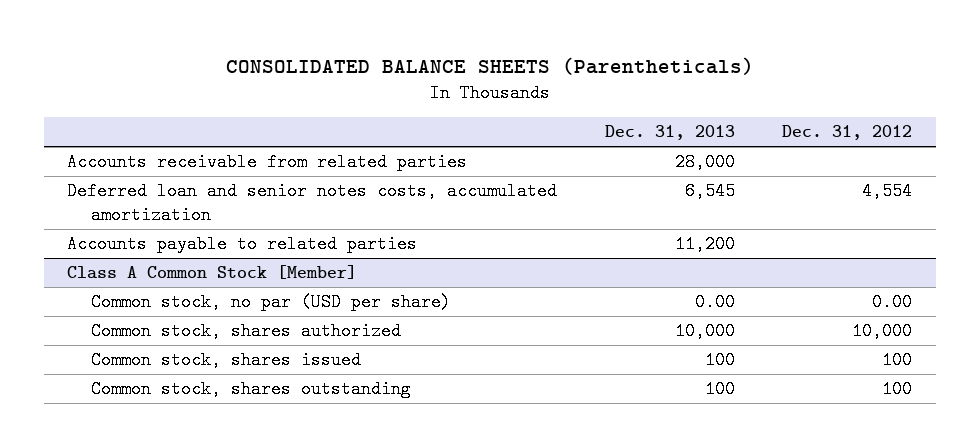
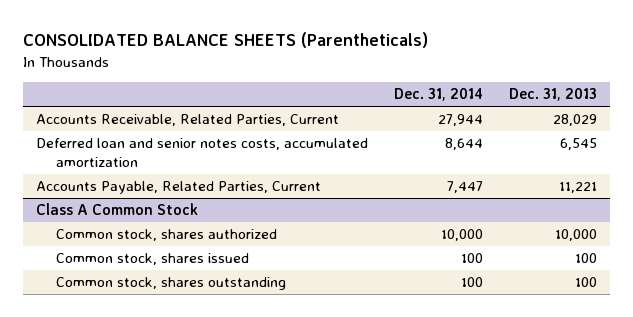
- | Dec. 31, 2013 | Dec. 31, 2012
+ | Dec. 31, 2014 | Dec. 31, 2013
- Accounts receivable from related parties | 28,000 |
+ Accounts Receivable, Related Parties, Current | 27,944 | 28,029
- Accounts payable to related parties | 11,200 |
- Class A Common Stock [Member]
- Common stock, no par (USD per share) | 0.00 | 0.00
+ Accounts Payable, Related Parties, Current | 7,447 | 11,221
+ Class A Common Stock

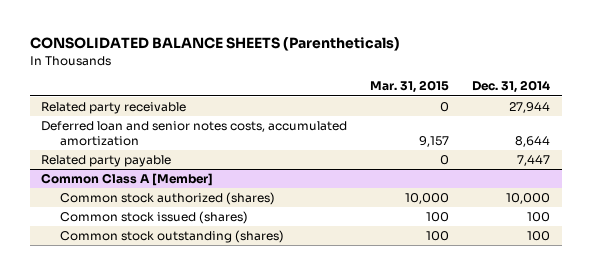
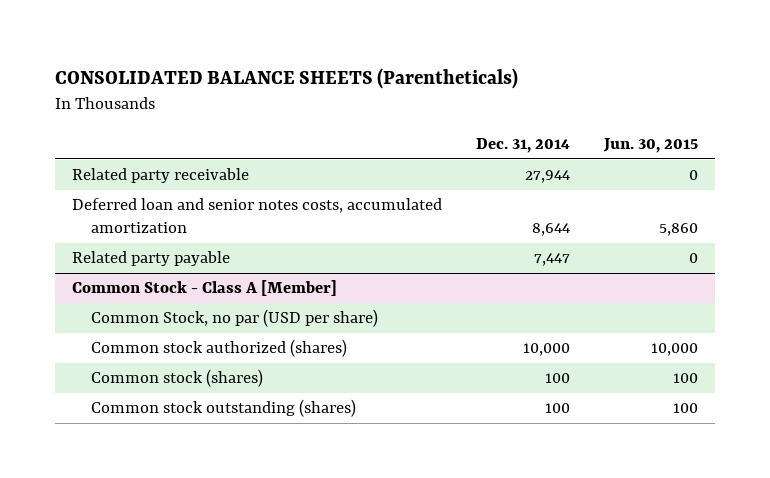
- | Mar. 31, 2015 | Dec. 31, 2014
+ | Dec. 31, 2014 | Jun. 30, 2015
- Common Class A [Member]
+ Common Stock - Class A [Member]
+ Common Stock, no par (USD per share)
- Common stock issued (shares) | 100 | 100
+ Common stock (shares) | 100 | 100

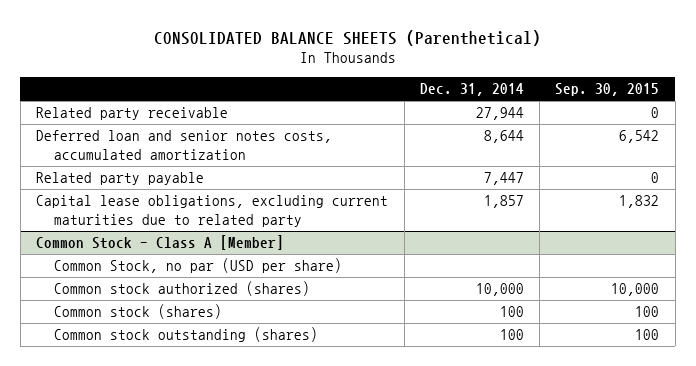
- CONSOLIDATED BALANCE SHEETS (Parentheticals)
+ CONSOLIDATED BALANCE SHEETS (Parenthetical)
- | Dec. 31, 2014 | Jun. 30, 2015
+ | Dec. 31, 2014 | Sep. 30, 2015
+ Capital lease obligations, excluding current maturities due to related party | 1,857 | 1,832

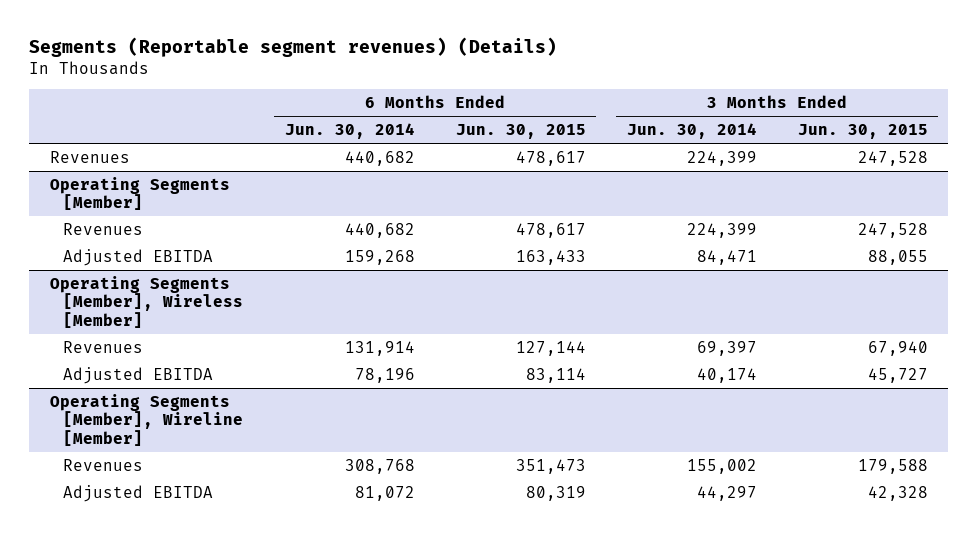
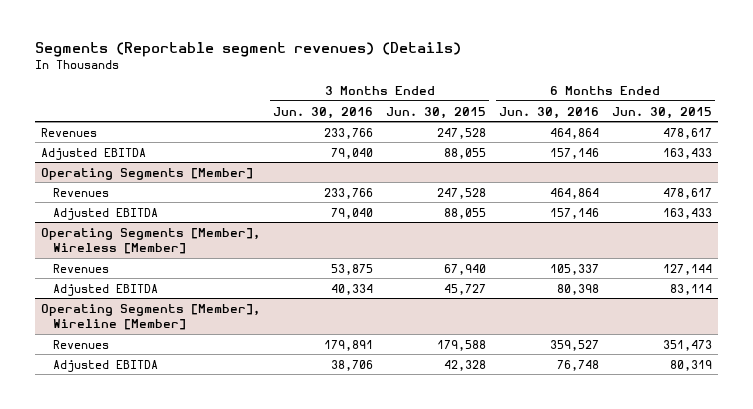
- | 6 Months Ended Jun. 30, 2014 | 6 Months Ended Jun. 30, 2015 | 3 Months Ended Jun. 30, 2014 | 3 Months Ended Jun. 30, 2015
+ | 3 Months Ended Jun. 30, 2016 | 3 Months Ended Jun. 30, 2015 | 6 Months Ended Jun. 30, 2016 | 6 Months Ended Jun. 30, 2015
+ Adjusted EBITDA | 79,040 | 88,055 | 157,146 | 163,433

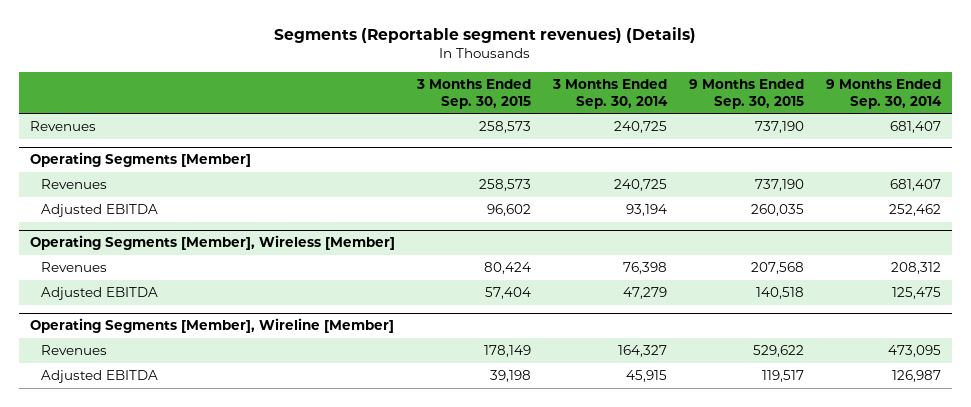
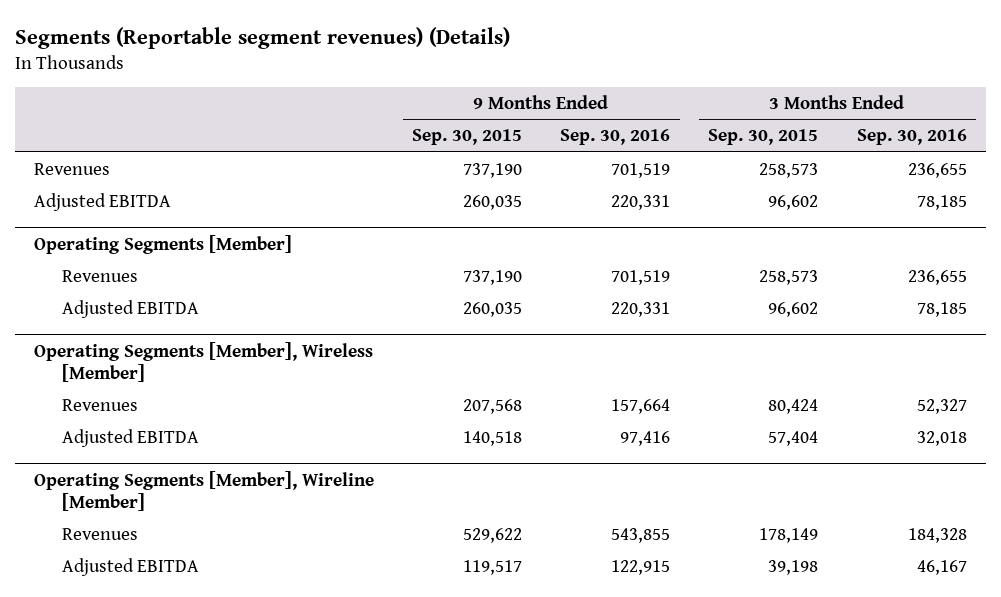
- | 3 Months Ended Sep. 30, 2015 | 3 Months Ended Sep. 30, 2014 | 9 Months Ended Sep. 30, 2015 | 9 Months Ended Sep. 30, 2014
+ | 9 Months Ended Sep. 30, 2015 | 9 Months Ended Sep. 30, 2016 | 3 Months Ended Sep. 30, 2015 | 3 Months Ended Sep. 30, 2016
+ Adjusted EBITDA | 260,035 | 220,331 | 96,602 | 78,185

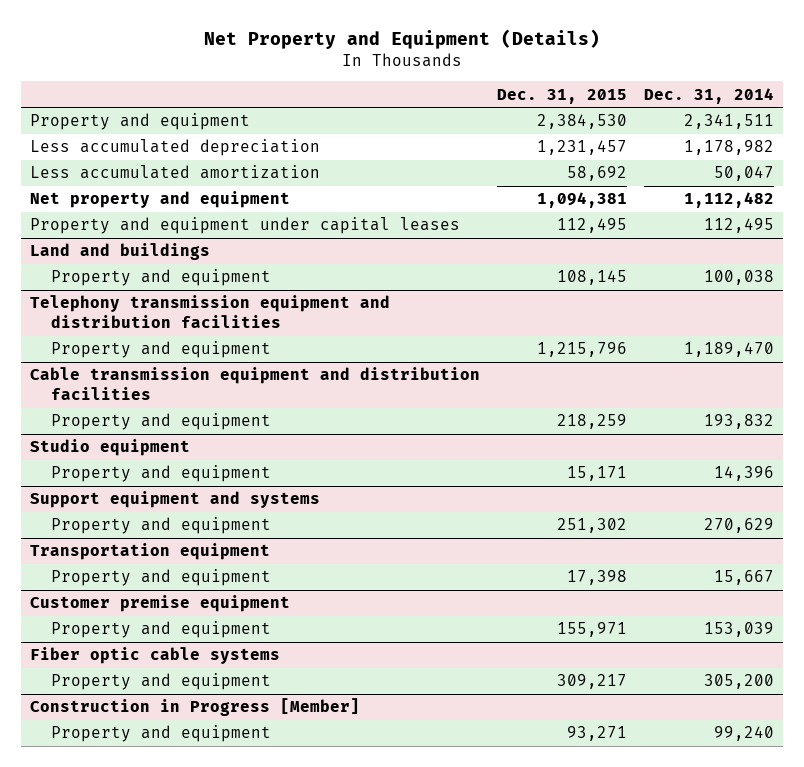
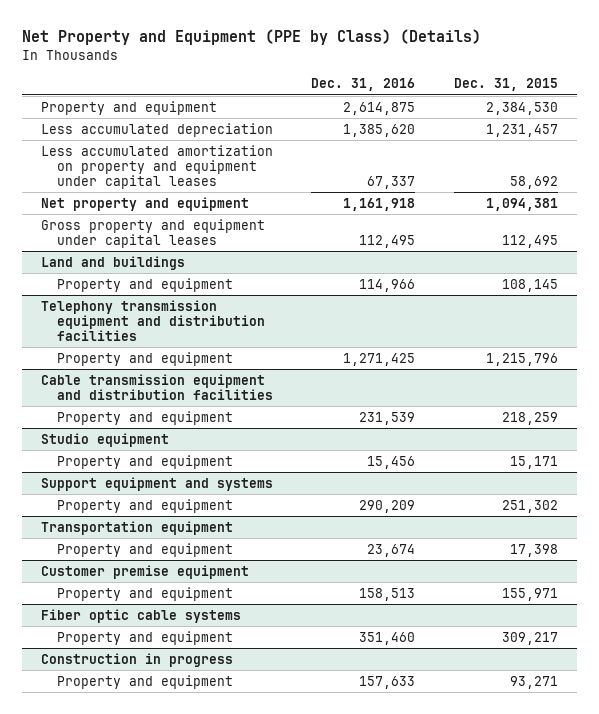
- Net Property and Equipment (Details)
+ Net Property and Equipment (PPE by Class) (Details)
- | Dec. 31, 2015 | Dec. 31, 2014
+ | Dec. 31, 2016 | Dec. 31, 2015
- Less accumulated amortization | 58,692 | 50,047
+ Less accumulated amortization on property and equipment under capital leases | 67,337 | 58,692
- Property and equipment under capital leases | 112,495 | 112,495
+ Gross property and equipment under capital leases | 112,495 | 112,495
- Construction in Progress [Member]
+ Construction in progress

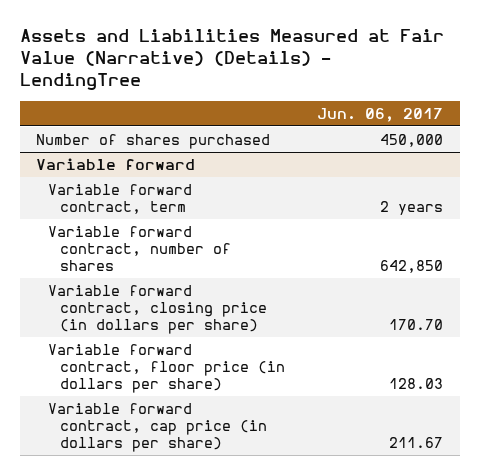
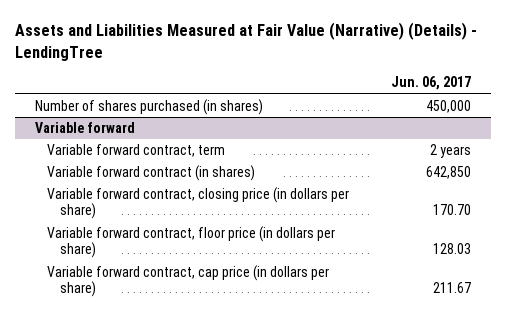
- Number of shares purchased | 450,000
+ Number of shares purchased (in shares) | 450,000
@ Variable forward
- Variable forward contract, number of shares | 642,850
+ Variable forward contract (in shares) | 642,850

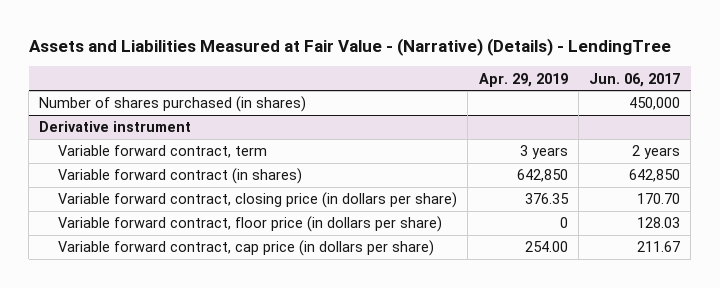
- Assets and Liabilities Measured at Fair Value (Narrative) (Details) - LendingTree
+ Assets and Liabilities Measured at Fair Value - (Narrative) (Details) - LendingTree
- | Jun. 06, 2017
+ | Apr. 29, 2019 | Jun. 06, 2017
- Variable forward
+ Derivative instrument

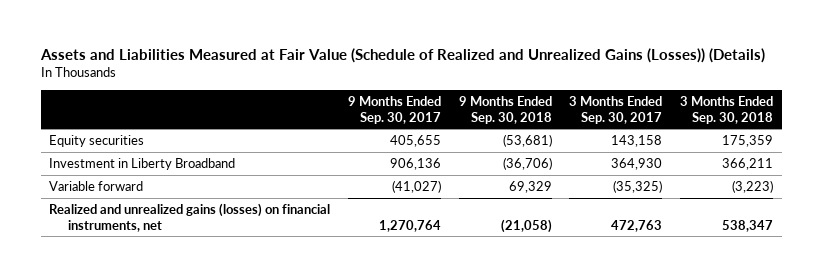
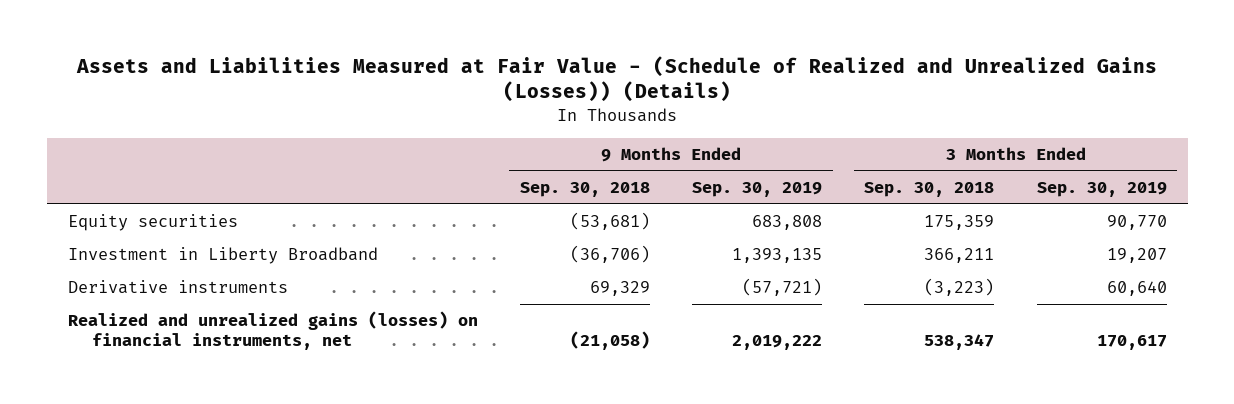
- Assets and Liabilities Measured at Fair Value (Schedule of Realized and Unrealized Gains (Losses)) (Details)
+ Assets and Liabilities Measured at Fair Value - (Schedule of Realized and Unrealized Gains (Losses)) (Details)
- | 9 Months Ended Sep. 30, 2017 | 9 Months Ended Sep. 30, 2018 | 3 Months Ended Sep. 30, 2017 | 3 Months Ended Sep. 30, 2018
+ | 9 Months Ended Sep. 30, 2018 | 9 Months Ended Sep. 30, 2019 | 3 Months Ended Sep. 30, 2018 | 3 Months Ended Sep. 30, 2019
- Variable forward | (41,027) | 69,329 | (35,325) | (3,223)
+ Derivative instruments | 69,329 | (57,721) | (3,223) | 60,640

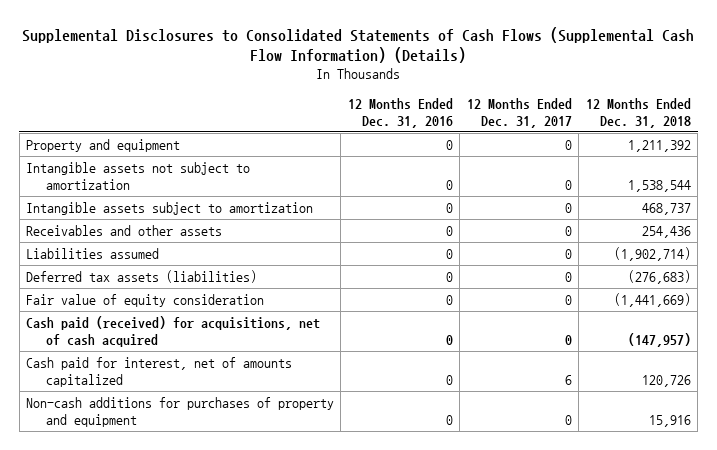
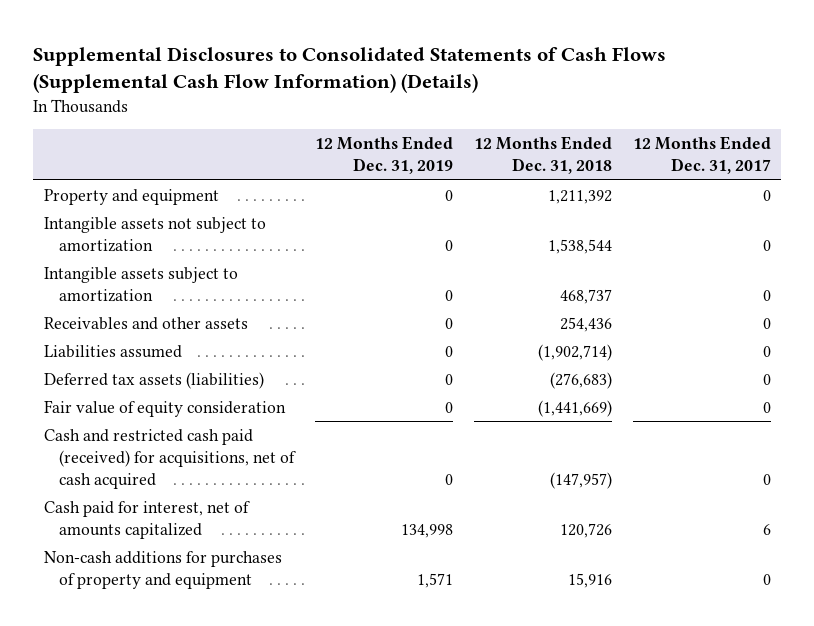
- | 12 Months Ended Dec. 31, 2016 | 12 Months Ended Dec. 31, 2017 | 12 Months Ended Dec. 31, 2018
+ | 12 Months Ended Dec. 31, 2019 | 12 Months Ended Dec. 31, 2018 | 12 Months Ended Dec. 31, 2017
- Cash paid (received) for acquisitions, net of cash acquired | 0 | 0 | (147,957)
+ Cash and restricted cash paid (received) for acquisitions, net of cash acquired | 0 | (147,957) | 0

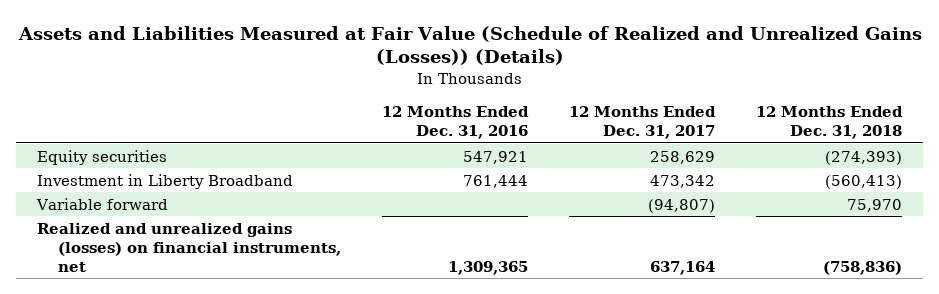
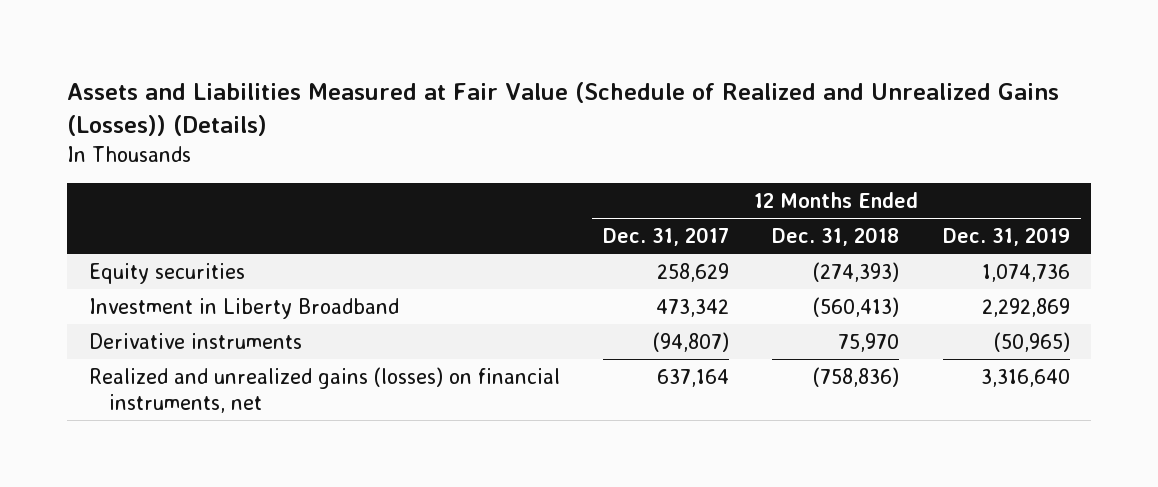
- | 12 Months Ended Dec. 31, 2016 | 12 Months Ended Dec. 31, 2017 | 12 Months Ended Dec. 31, 2018
+ | 12 Months Ended Dec. 31, 2017 | 12 Months Ended Dec. 31, 2018 | 12 Months Ended Dec. 31, 2019
- Variable forward | | (94,807) | 75,970
+ Derivative instruments | (94,807) | 75,970 | (50,965)

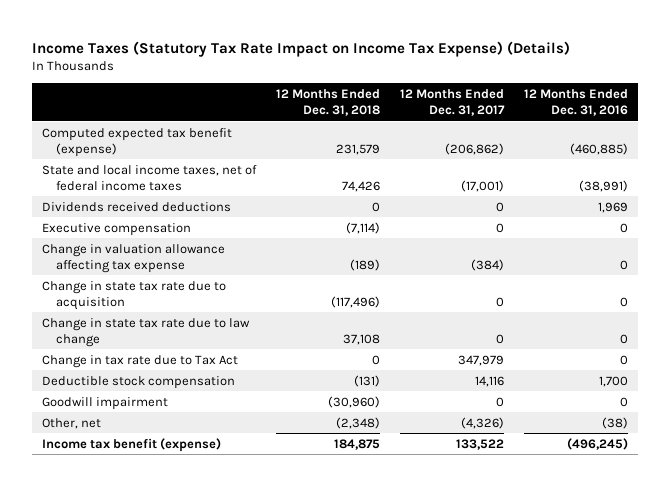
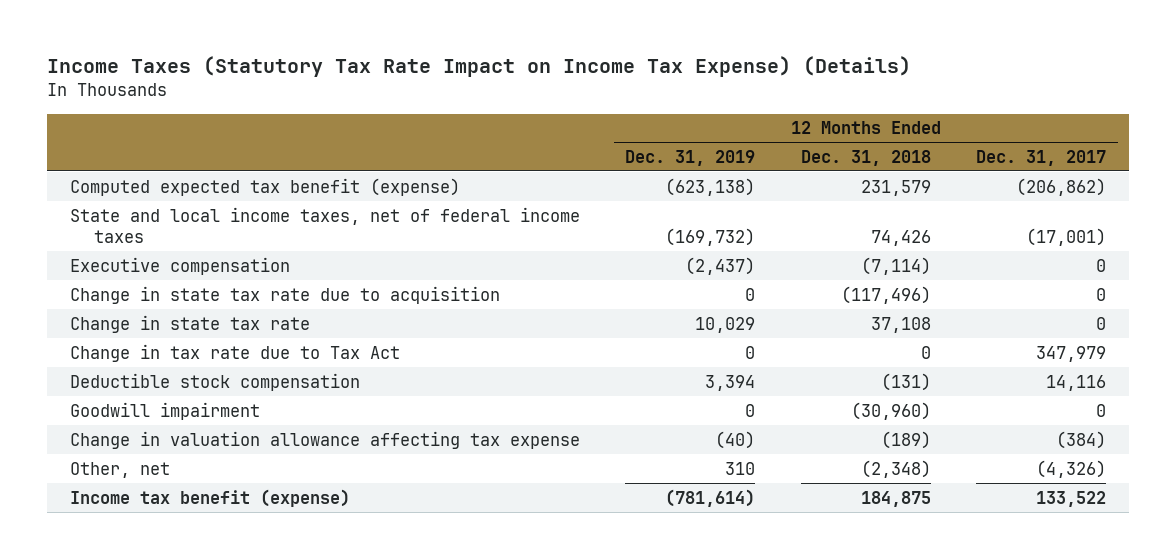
- | 12 Months Ended Dec. 31, 2018 | 12 Months Ended Dec. 31, 2017 | 12 Months Ended Dec. 31, 2016
+ | 12 Months Ended Dec. 31, 2019 | 12 Months Ended Dec. 31, 2018 | 12 Months Ended Dec. 31, 2017
- Dividends received deductions | 0 | 0 | 1,969
- Change in state tax rate due to law change | 37,108 | 0 | 0
+ Change in state tax rate | 10,029 | 37,108 | 0
moved down: Change in valuation allowance affecting tax expense | (40) | (189) | (384)

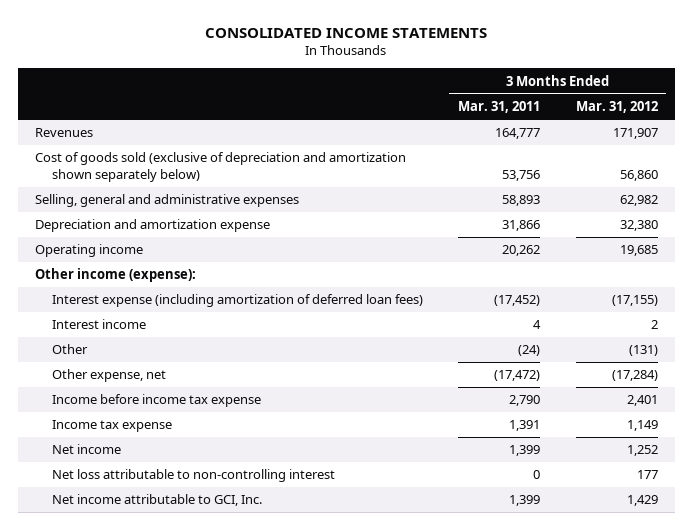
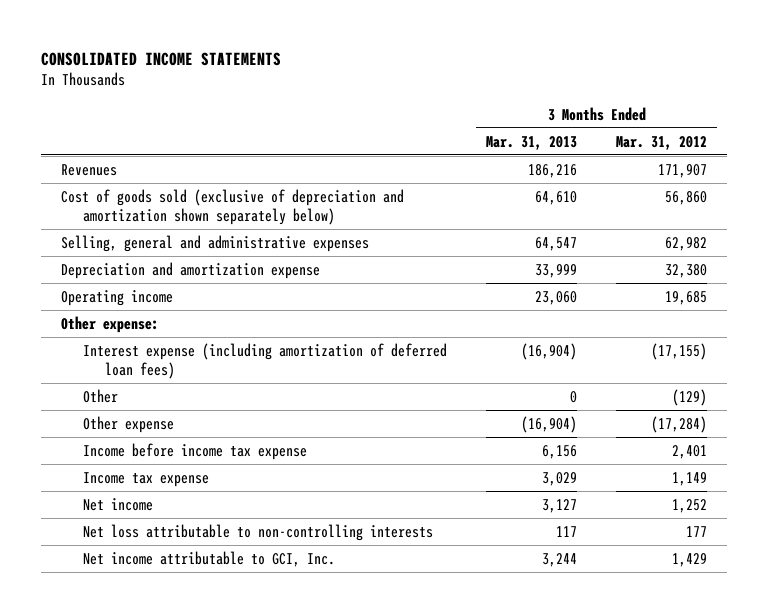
- | 3 Months Ended Mar. 31, 2011 | 3 Months Ended Mar. 31, 2012
+ | 3 Months Ended Mar. 31, 2013 | 3 Months Ended Mar. 31, 2012
- Other income (expense):
+ Other expense:
- Interest income | 4 | 2
- Other | (24) | (131)
- Other expense, net | (17,472) | (17,284)
+ Other | 0 | (129)
+ Other expense | (16,904) | (17,284)
- Net loss attributable to non-controlling interest | 0 | 177
+ Net loss attributable to non-controlling interests | 117 | 177

